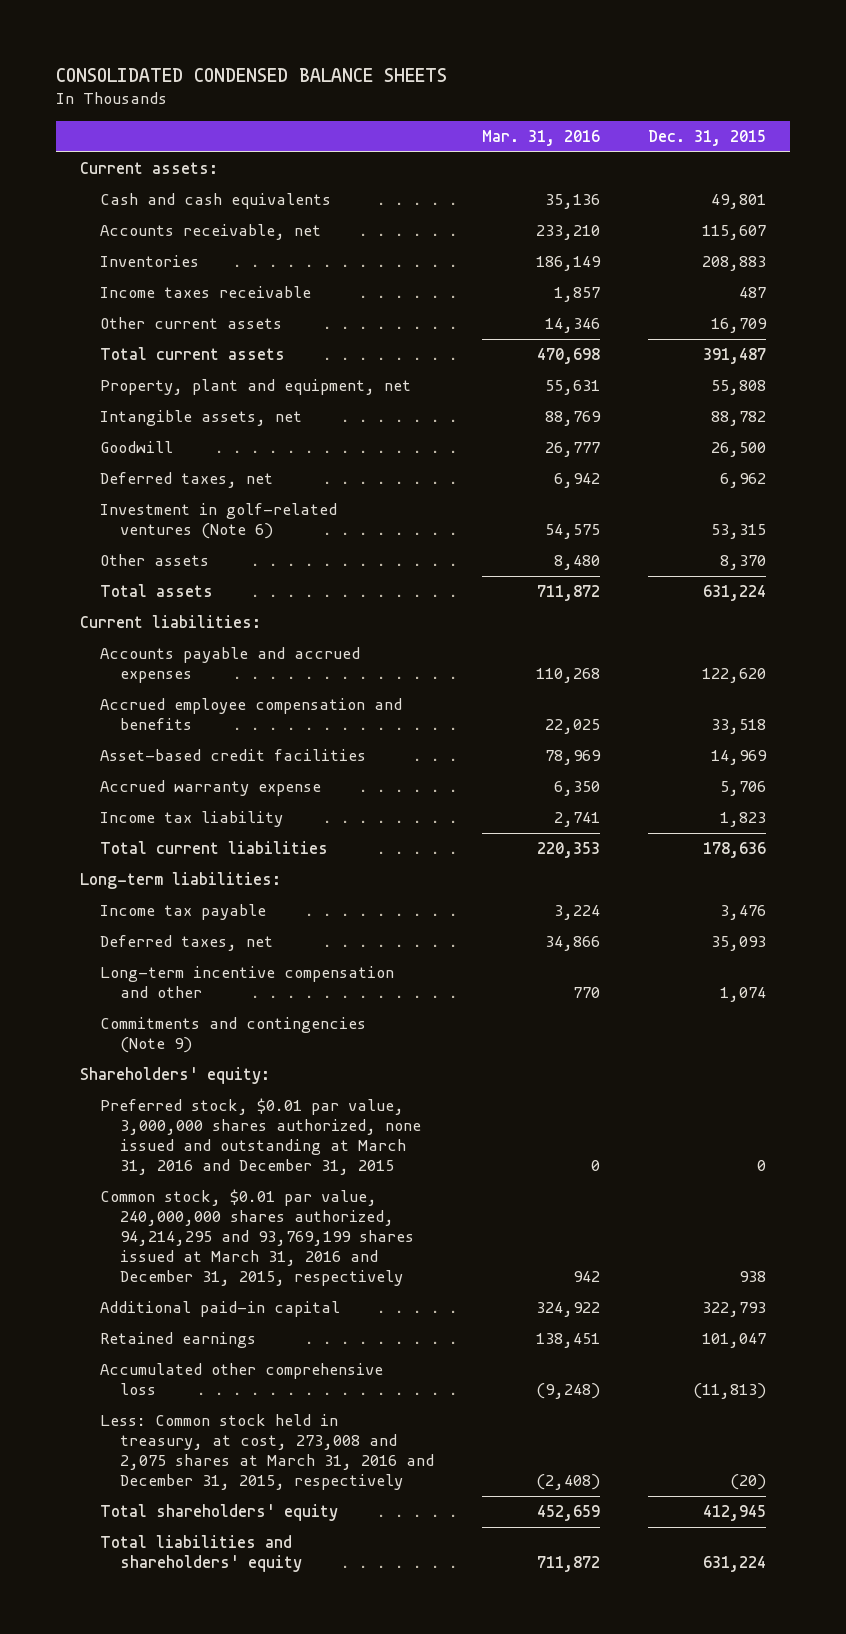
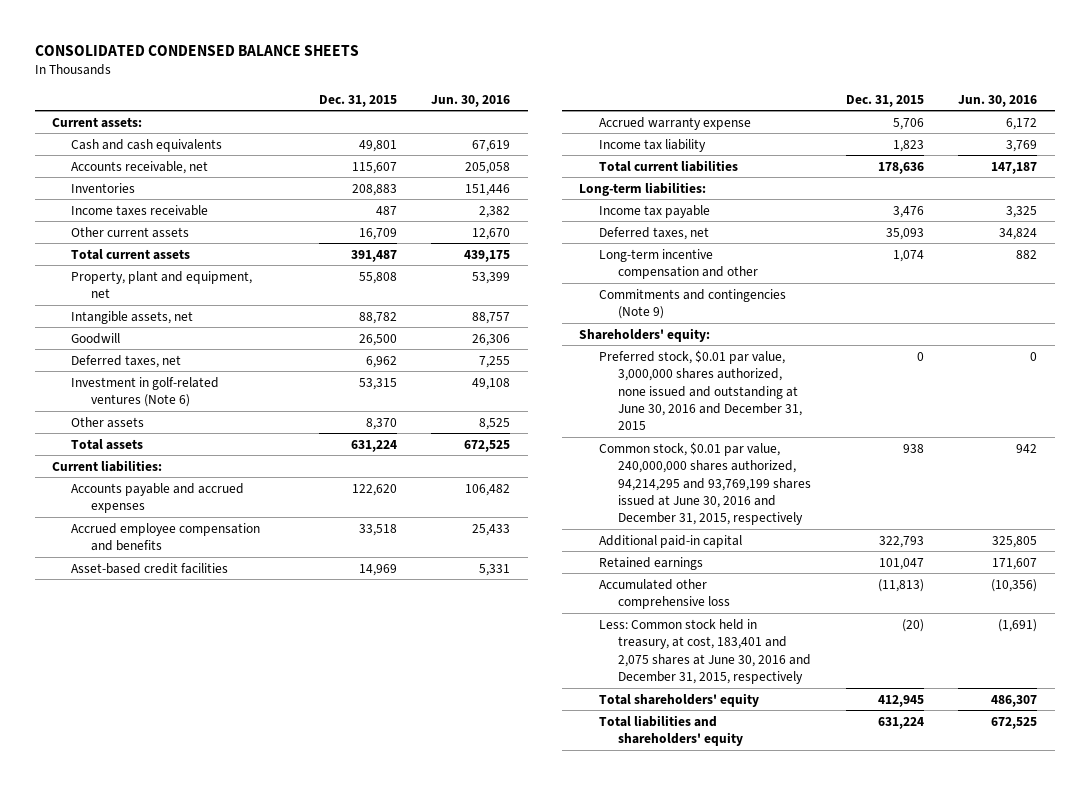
- | Mar. 31, 2016 | Dec. 31, 2015
+ | Dec. 31, 2015 | Jun. 30, 2016
- Preferred stock, $0.01 par value, 3,000,000 shares authorized, none issued and outstanding at March 31, 2016 and December 31, 2015 | 0 | 0
- Common stock, $0.01 par value, 240,000,000 shares authorized, 94,214,295 and 93,769,199 shares issued at March 31, 2016 and December 31, 2015, respectively | 942 | 938
+ Preferred stock, $0.01 par value, 3,000,000 shares authorized, none issued and outstanding at June 30, 2016 and December 31, 2015 | 0 | 0
+ Common stock, $0.01 par value, 240,000,000 shares authorized, 94,214,295 and 93,769,199 shares issued at June 30, 2016 and December 31, 2015, respectively | 938 | 942
- Less: Common stock held in treasury, at cost, 273,008 and 2,075 shares at March 31, 2016 and December 31, 2015, respectively | (2,408) | (20)
+ Less: Common stock held in treasury, at cost, 183,401 and 2,075 shares at June 30, 2016 and December 31, 2015, respectively | (20) | (1,691)

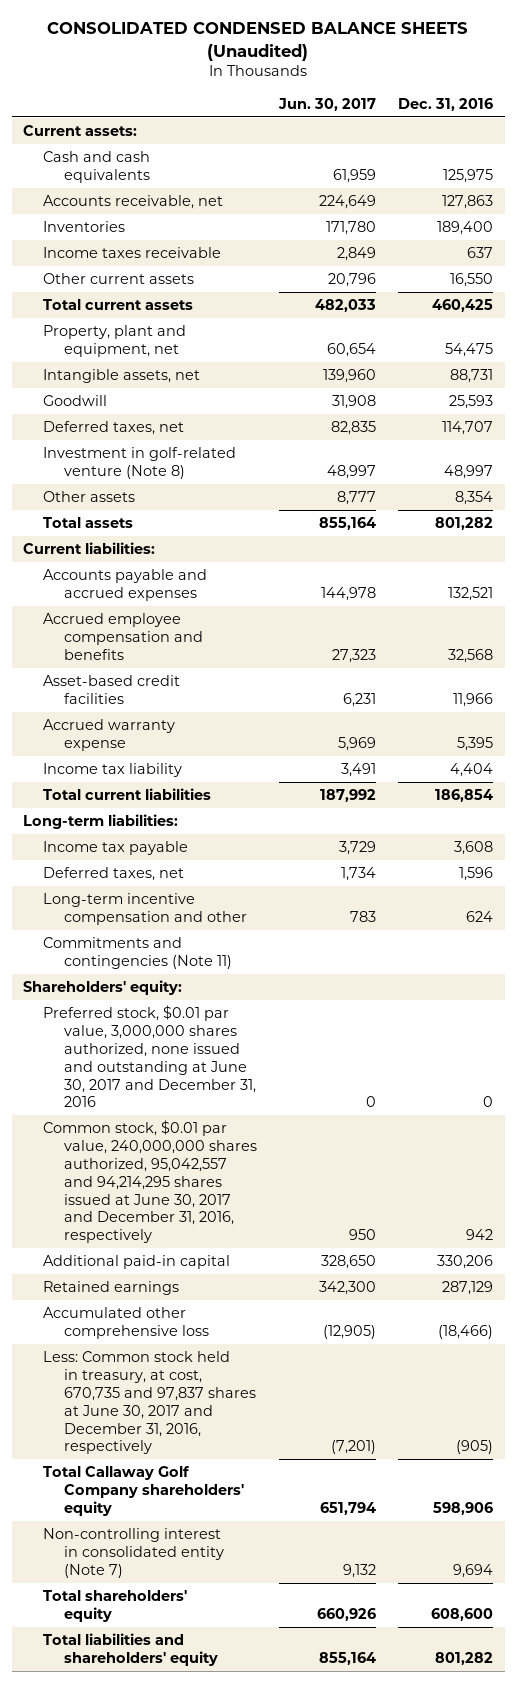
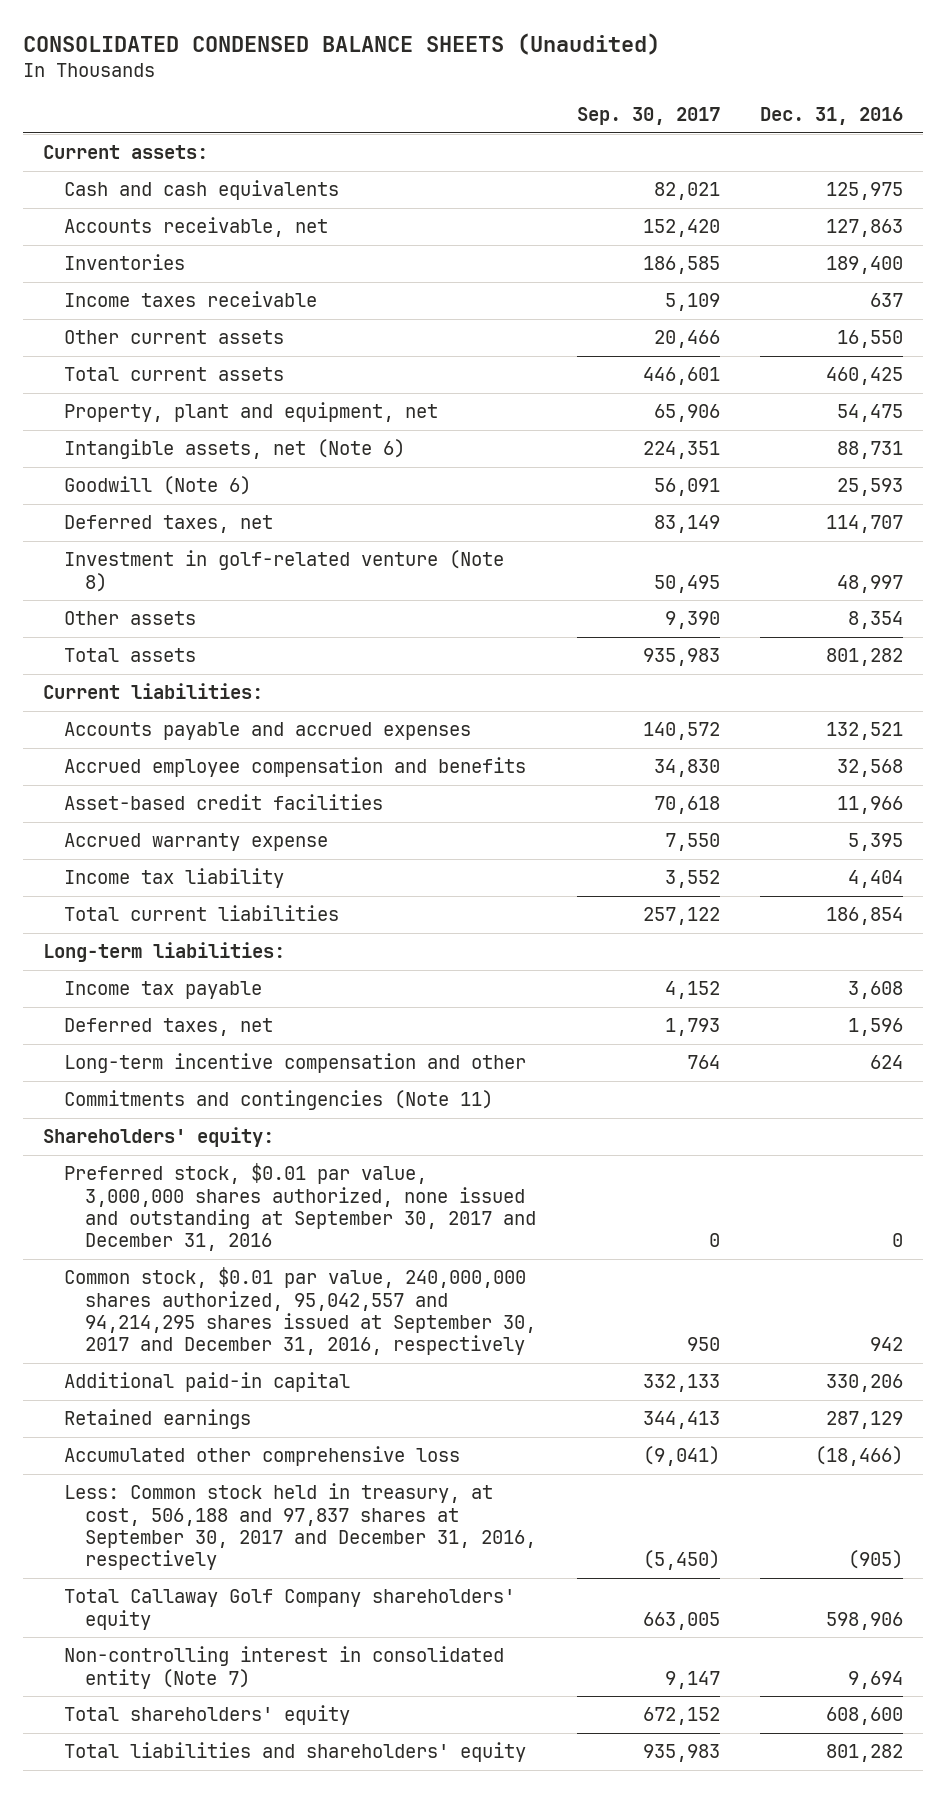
- | Jun. 30, 2017 | Dec. 31, 2016
+ | Sep. 30, 2017 | Dec. 31, 2016
- Intangible assets, net | 139,960 | 88,731
- Goodwill | 31,908 | 25,593
+ Intangible assets, net (Note 6) | 224,351 | 88,731
+ Goodwill (Note 6) | 56,091 | 25,593
- Preferred stock, $0.01 par value, 3,000,000 shares authorized, none issued and outstanding at June 30, 2017 and December 31, 2016 | 0 | 0
- Common stock, $0.01 par value, 240,000,000 shares authorized, 95,042,557 and 94,214,295 shares issued at June 30, 2017 and December 31, 2016, respectively | 950 | 942
+ Preferred stock, $0.01 par value, 3,000,000 shares authorized, none issued and outstanding at September 30, 2017 and December 31, 2016 | 0 | 0
+ Common stock, $0.01 par value, 240,000,000 shares authorized, 95,042,557 and 94,214,295 shares issued at September 30, 2017 and December 31, 2016, respectively | 950 | 942
- Less: Common stock held in treasury, at cost, 670,735 and 97,837 shares at June 30, 2017 and December 31, 2016, respectively | (7,201) | (905)
+ Less: Common stock held in treasury, at cost, 506,188 and 97,837 shares at September 30, 2017 and December 31, 2016, respectively | (5,450) | (905)

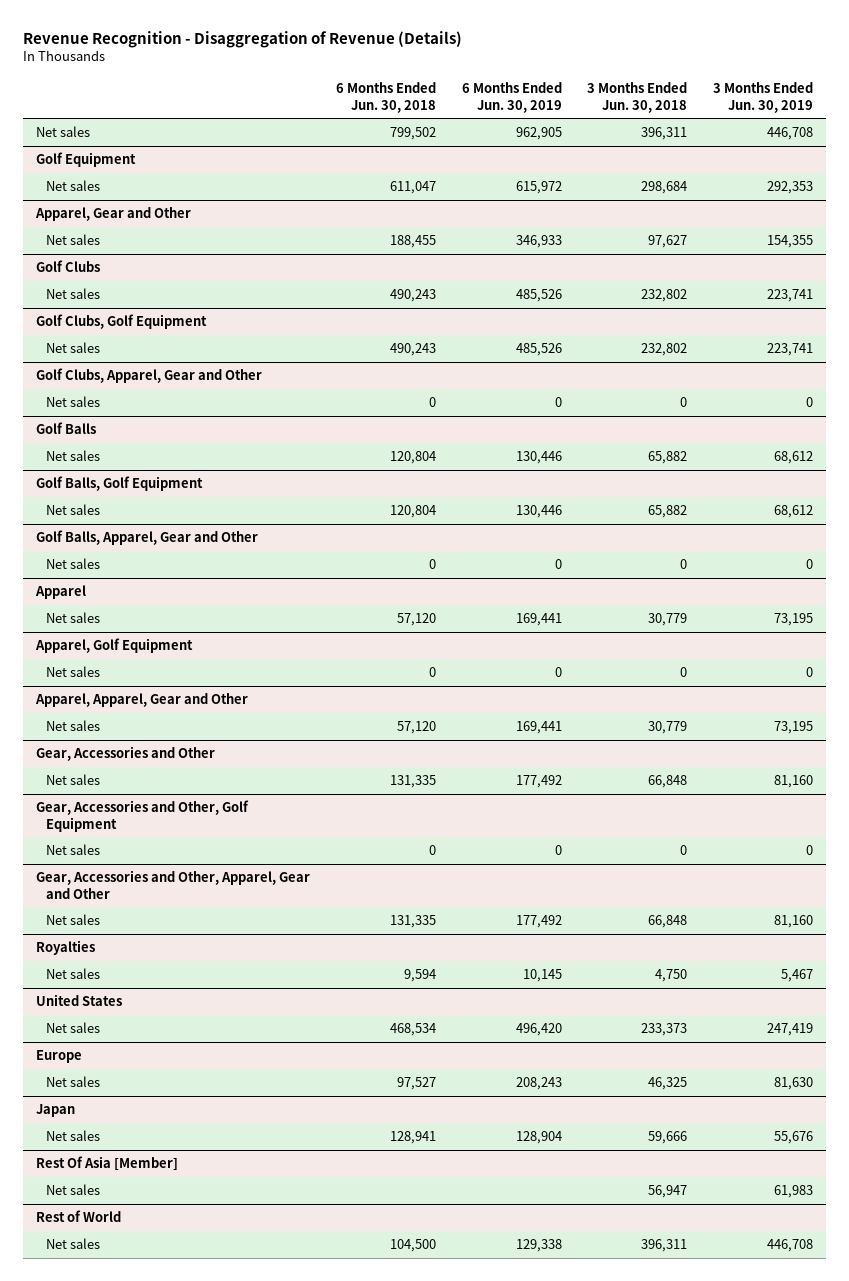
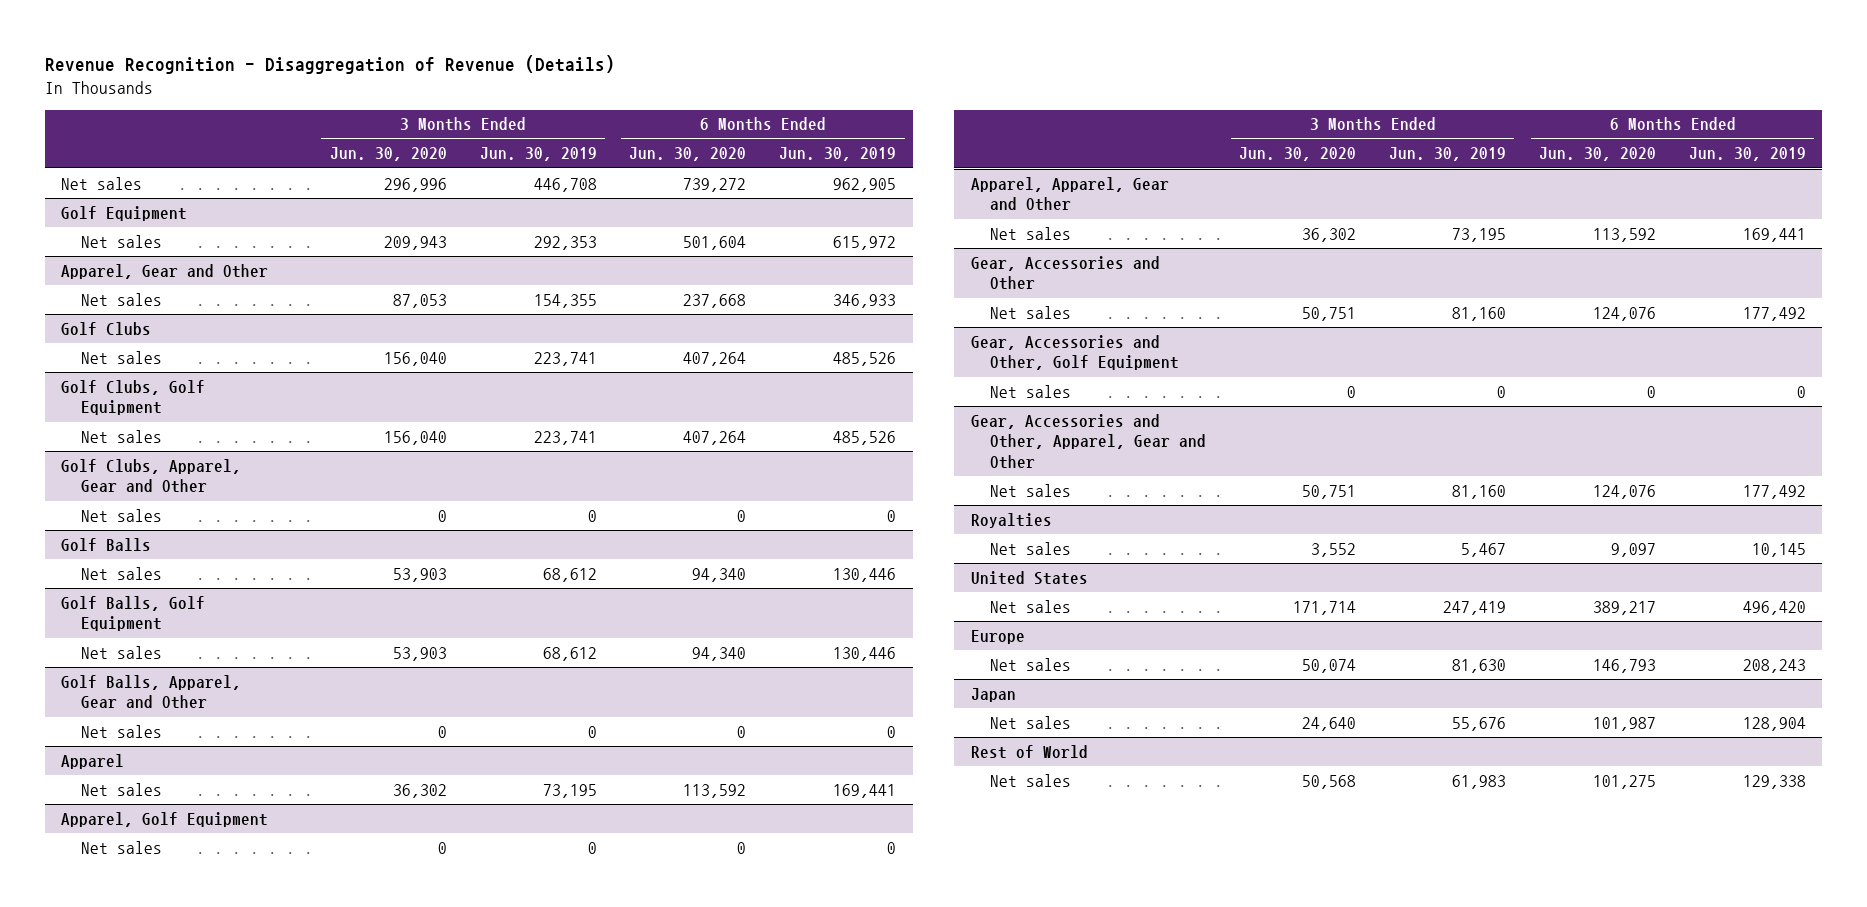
- | 6 Months Ended Jun. 30, 2018 | 6 Months Ended Jun. 30, 2019 | 3 Months Ended Jun. 30, 2018 | 3 Months Ended Jun. 30, 2019
+ | 3 Months Ended Jun. 30, 2020 | 3 Months Ended Jun. 30, 2019 | 6 Months Ended Jun. 30, 2020 | 6 Months Ended Jun. 30, 2019
- Rest Of Asia [Member]
- Net sales | | | 56,947 | 61,983
@ Rest of World
- Net sales | 104,500 | 129,338 | 396,311 | 446,708
+ Net sales | 50,568 | 61,983 | 101,275 | 129,338

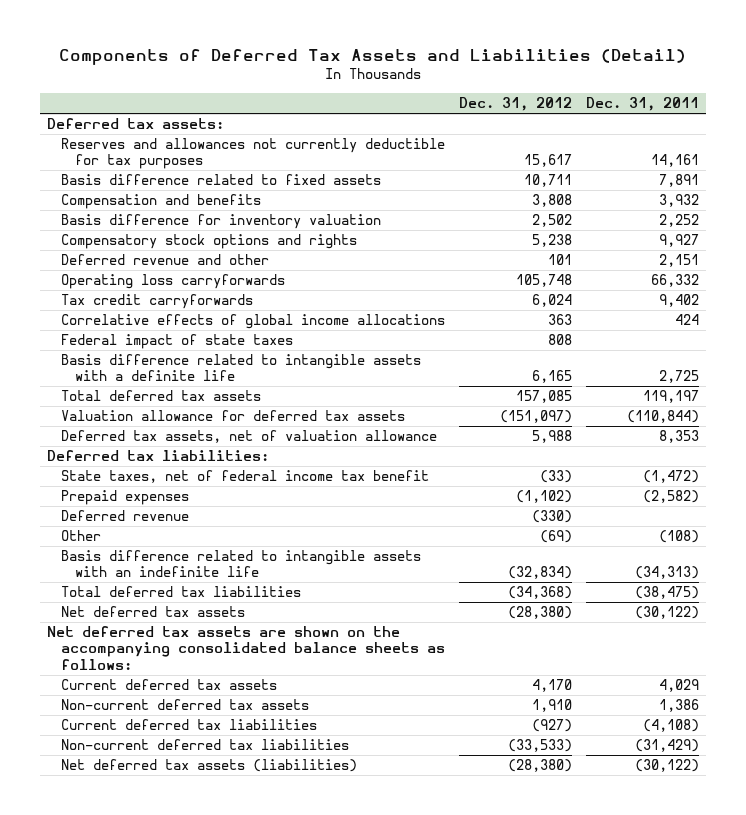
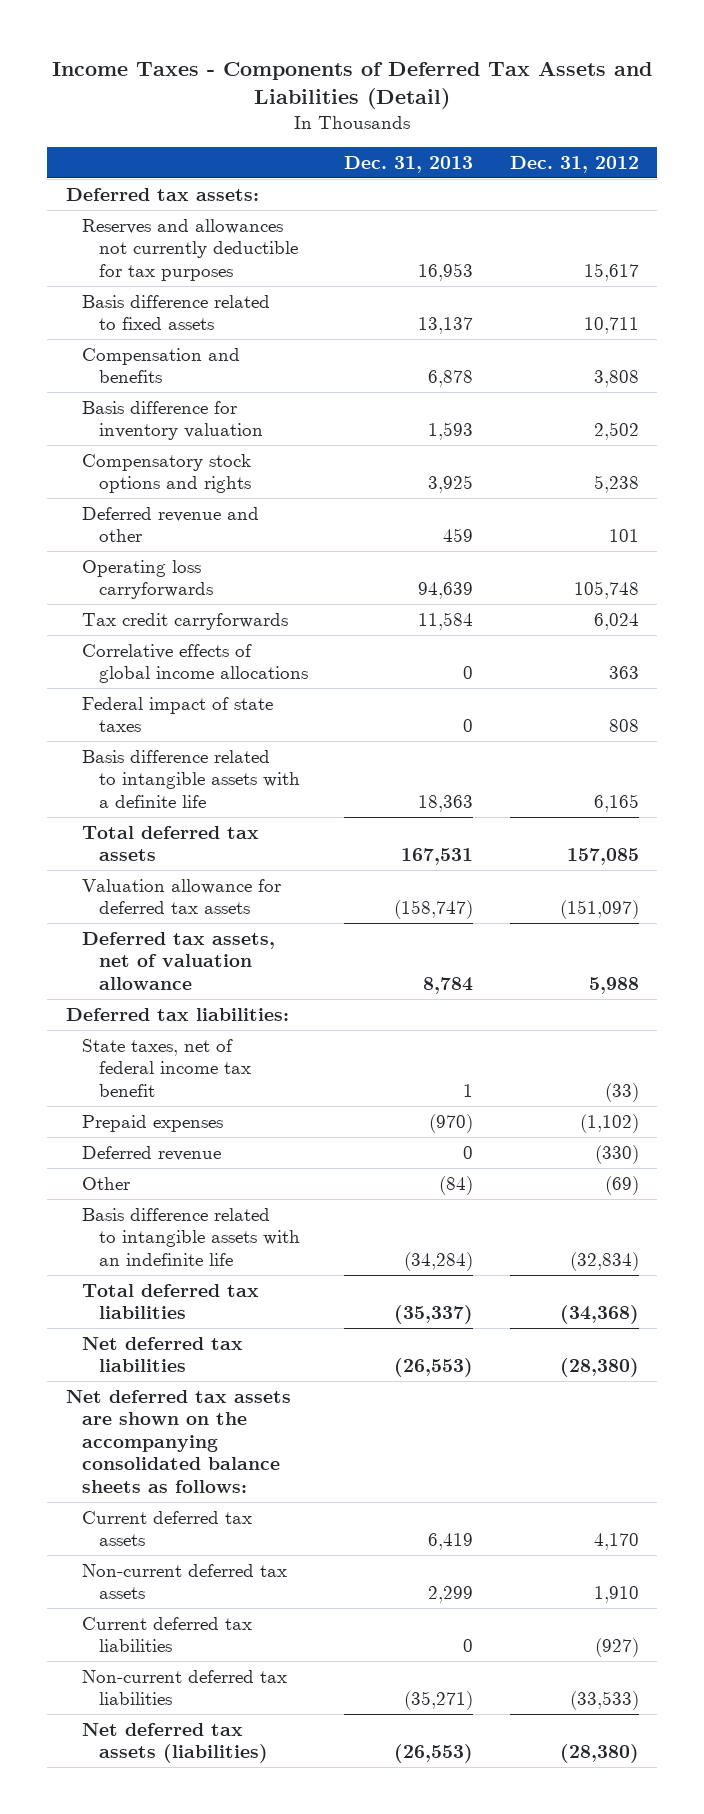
- Components of Deferred Tax Assets and Liabilities (Detail)
+ Income Taxes - Components of Deferred Tax Assets and Liabilities (Detail)
- | Dec. 31, 2012 | Dec. 31, 2011
+ | Dec. 31, 2013 | Dec. 31, 2012
- Net deferred tax assets | (28,380) | (30,122)
+ Net deferred tax liabilities | (26,553) | (28,380)

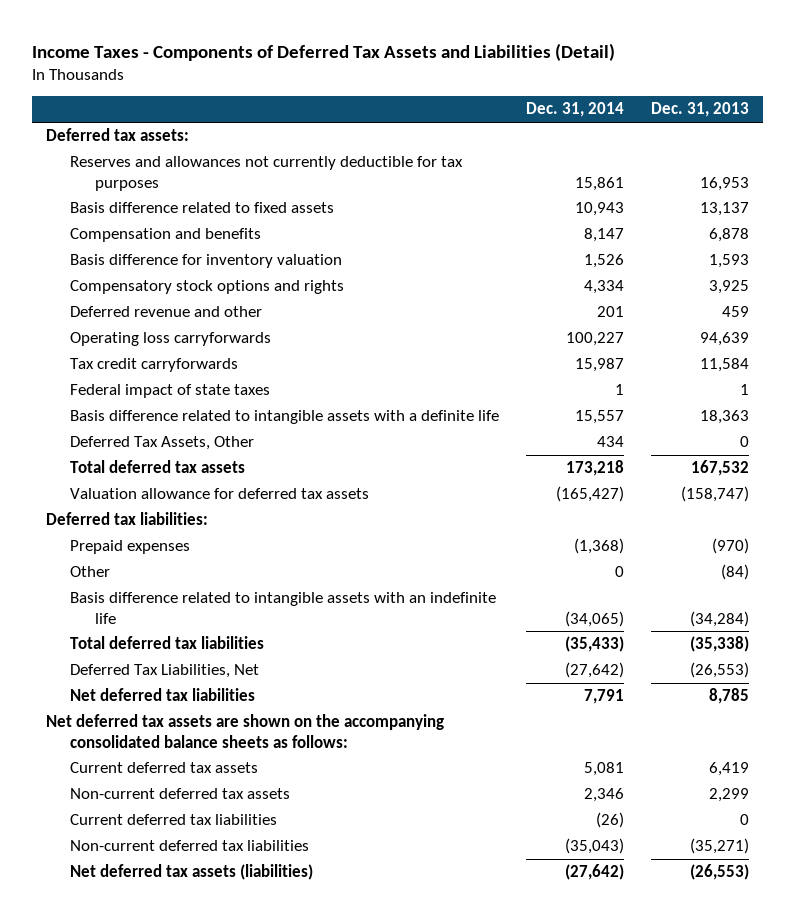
- | Dec. 31, 2013 | Dec. 31, 2012
+ | Dec. 31, 2014 | Dec. 31, 2013
- Correlative effects of global income allocations | 0 | 363
- Federal impact of state taxes | 0 | 808
+ Federal impact of state taxes | 1 | 1
- Total deferred tax assets | 167,531 | 157,085
+ Deferred Tax Assets, Other | 434 | 0
+ Total deferred tax assets | 173,218 | 167,532
- Deferred tax assets, net of valuation allowance | 8,784 | 5,988
- State taxes, net of federal income tax benefit | 1 | (33)
- Deferred revenue | 0 | (330)
- Total deferred tax liabilities | (35,337) | (34,368)
- Net deferred tax liabilities | (26,553) | (28,380)
+ Total deferred tax liabilities | (35,433) | (35,338)
+ Deferred Tax Liabilities, Net | (27,642) | (26,553)
+ Net deferred tax liabilities | 7,791 | 8,785

